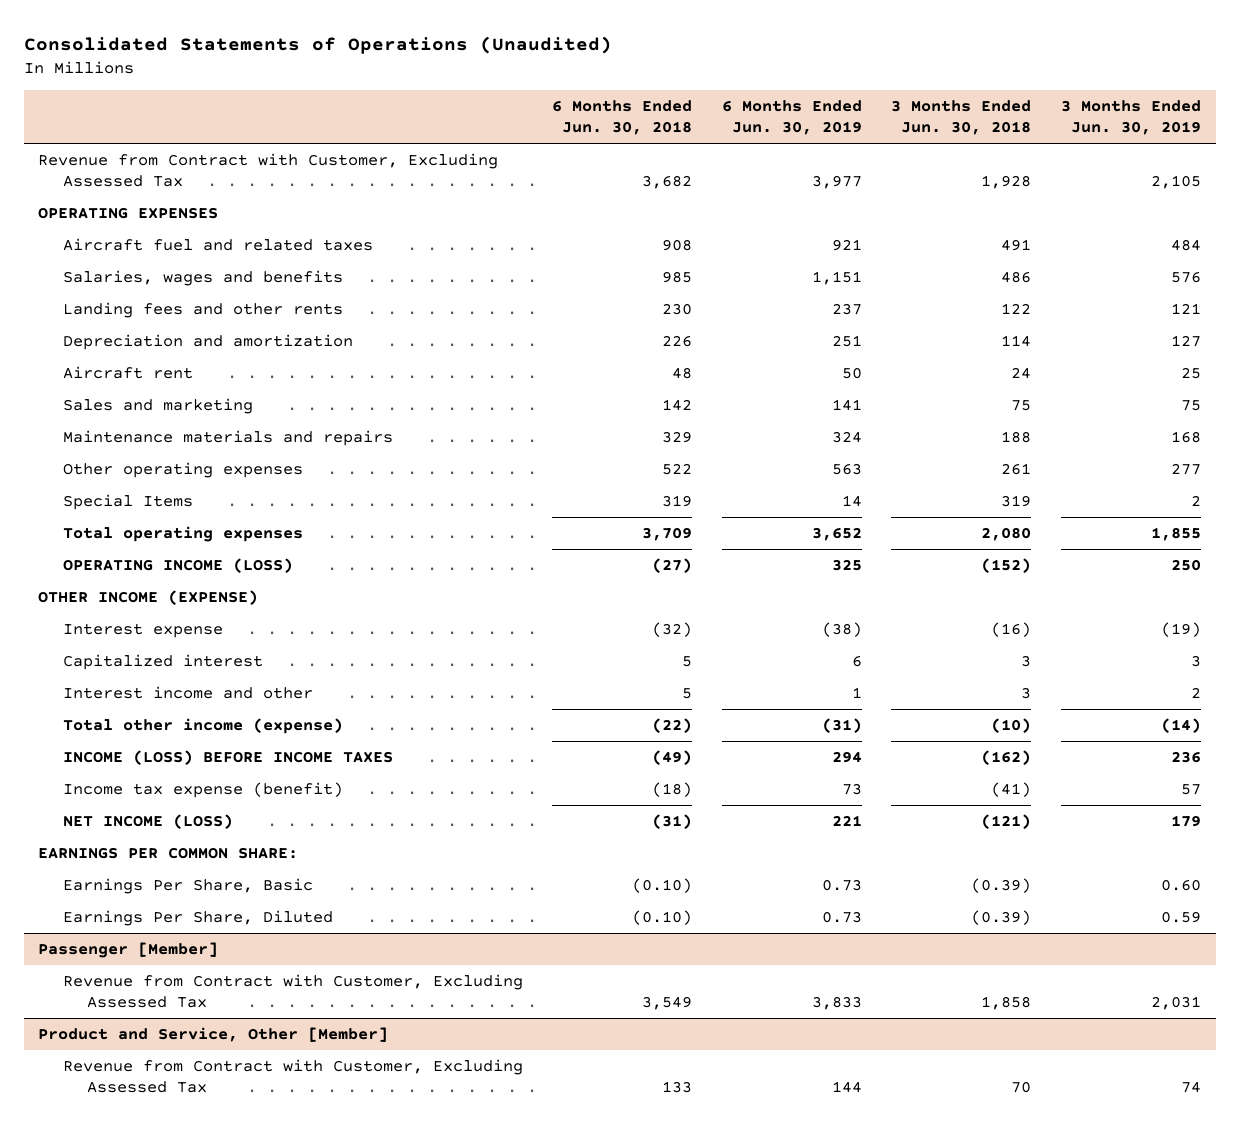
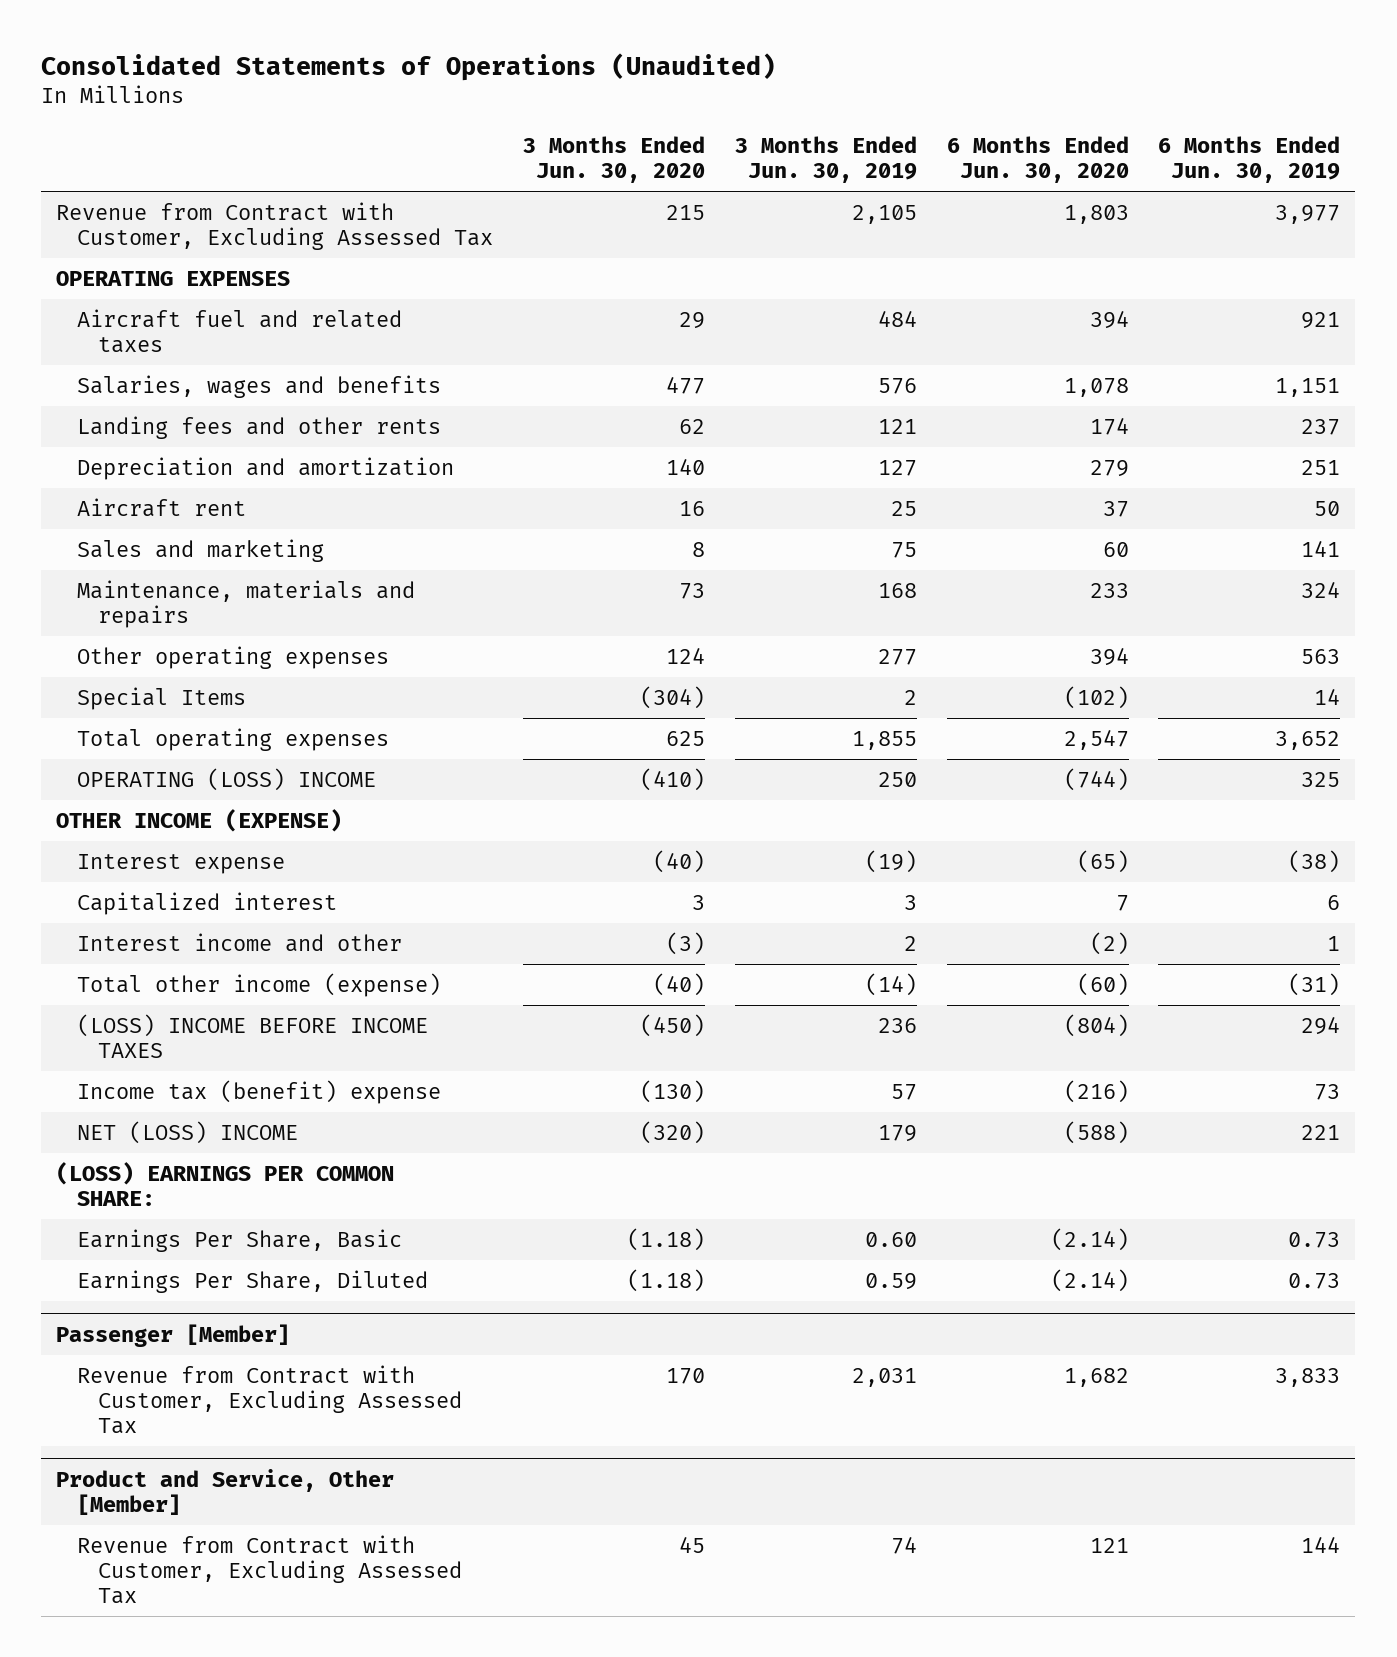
- | 6 Months Ended Jun. 30, 2018 | 6 Months Ended Jun. 30, 2019 | 3 Months Ended Jun. 30, 2018 | 3 Months Ended Jun. 30, 2019
+ | 3 Months Ended Jun. 30, 2020 | 3 Months Ended Jun. 30, 2019 | 6 Months Ended Jun. 30, 2020 | 6 Months Ended Jun. 30, 2019
- Maintenance materials and repairs | 329 | 324 | 188 | 168
+ Maintenance, materials and repairs | 73 | 168 | 233 | 324
- OPERATING INCOME (LOSS) | (27) | 325 | (152) | 250
+ OPERATING (LOSS) INCOME | (410) | 250 | (744) | 325
- INCOME (LOSS) BEFORE INCOME TAXES | (49) | 294 | (162) | 236
- Income tax expense (benefit) | (18) | 73 | (41) | 57
- NET INCOME (LOSS) | (31) | 221 | (121) | 179
- EARNINGS PER COMMON SHARE:
+ (LOSS) INCOME BEFORE INCOME TAXES | (450) | 236 | (804) | 294
+ Income tax (benefit) expense | (130) | 57 | (216) | 73
+ NET (LOSS) INCOME | (320) | 179 | (588) | 221
+ (LOSS) EARNINGS PER COMMON SHARE:

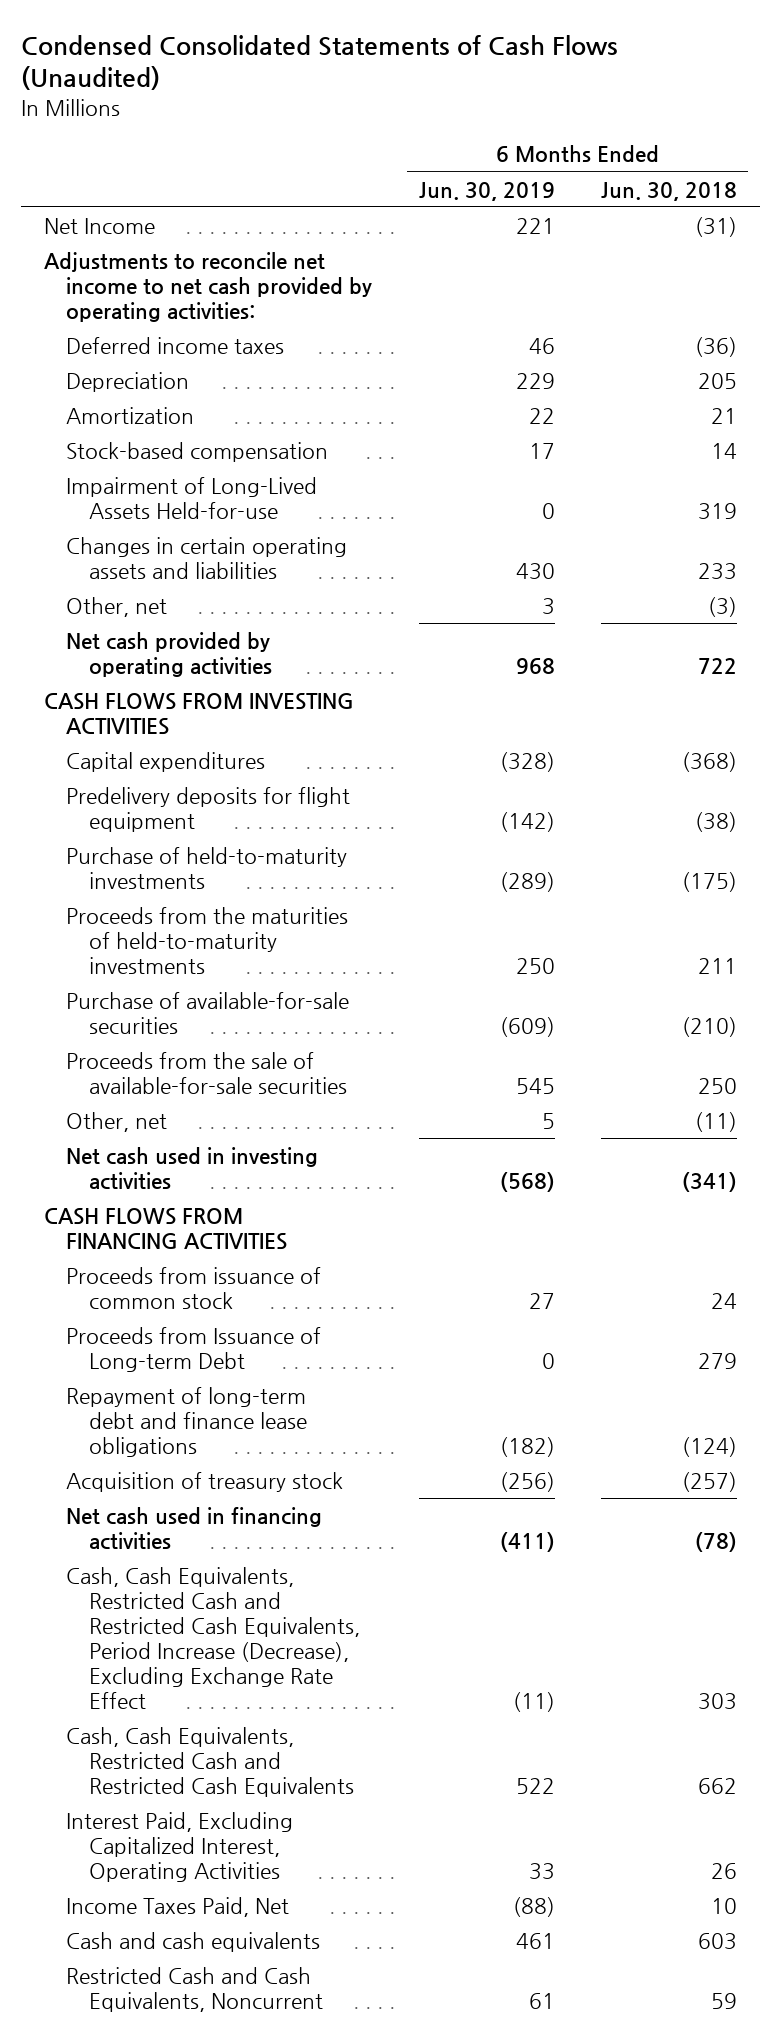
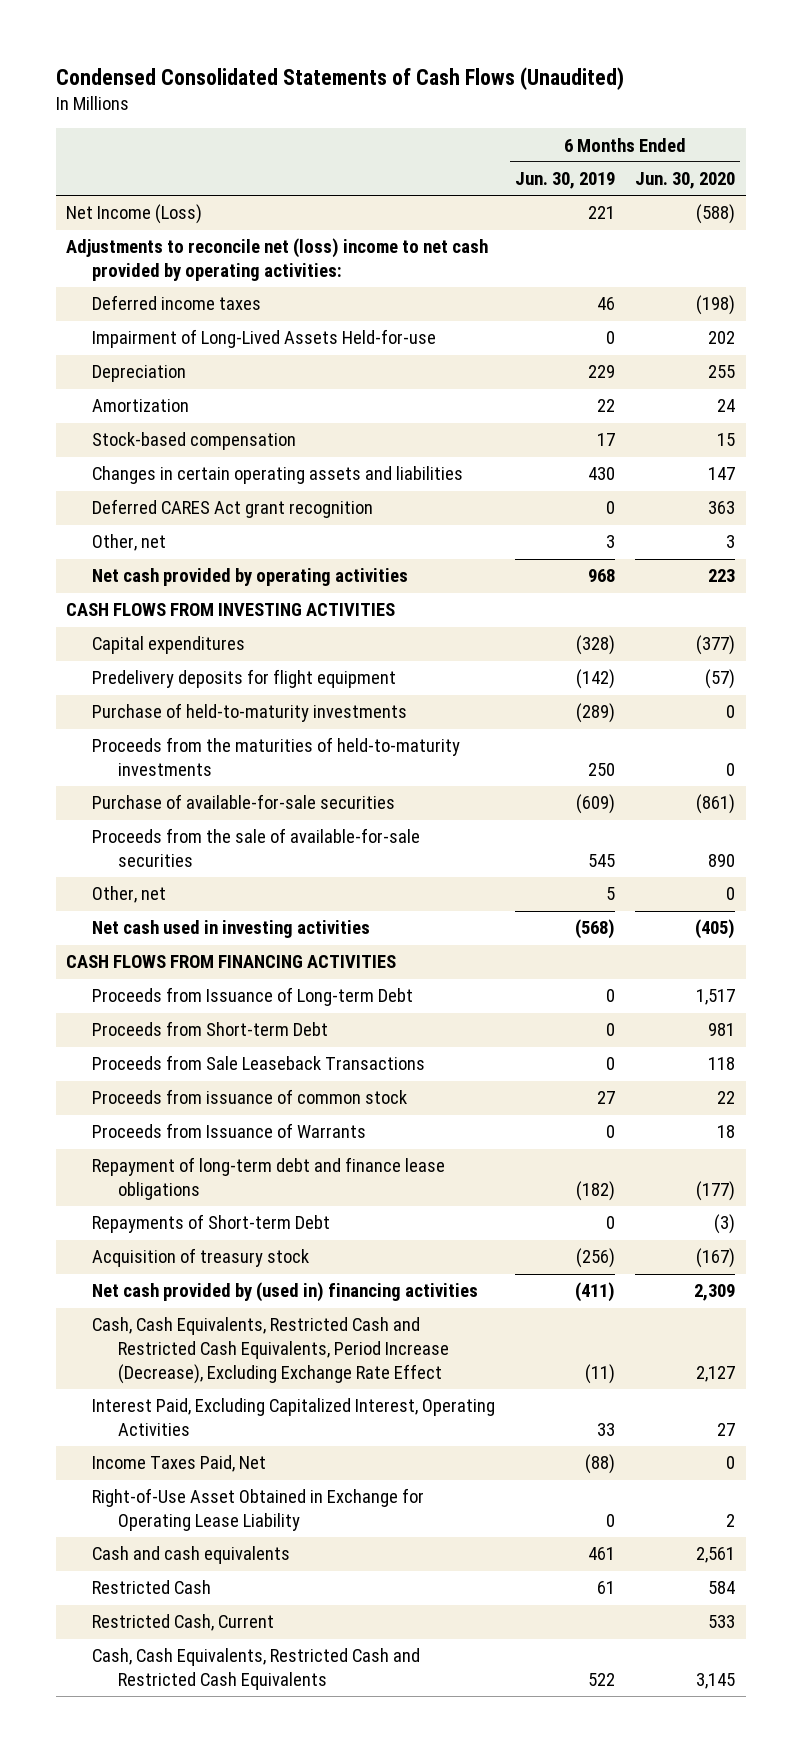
- | 6 Months Ended Jun. 30, 2019 | 6 Months Ended Jun. 30, 2018
+ | 6 Months Ended Jun. 30, 2019 | 6 Months Ended Jun. 30, 2020
- Net Income | 221 | (31)
- Adjustments to reconcile net income to net cash provided by operating activities:
+ Net Income (Loss) | 221 | (588)
+ Adjustments to reconcile net (loss) income to net cash provided by operating activities:
moved up: Impairment of Long-Lived Assets Held-for-use | 0 | 202
+ Deferred CARES Act grant recognition | 0 | 363
+ Proceeds from Short-term Debt | 0 | 981
+ Proceeds from Sale Leaseback Transactions | 0 | 118
moved down: Proceeds from issuance of common stock | 27 | 22
+ Proceeds from Issuance of Warrants | 0 | 18
+ Repayments of Short-term Debt | 0 | (3)
- Net cash used in financing activities | (411) | (78)
+ Net cash provided by (used in) financing activities | (411) | 2,309
+ Right-of-Use Asset Obtained in Exchange for Operating Lease Liability | 0 | 2
- Restricted Cash and Cash Equivalents, Noncurrent | 61 | 59
+ Restricted Cash | 61 | 584
+ Restricted Cash, Current | | 533
moved down: Cash, Cash Equivalents, Restricted Cash and Restricted Cash Equivalents | 522 | 3,145

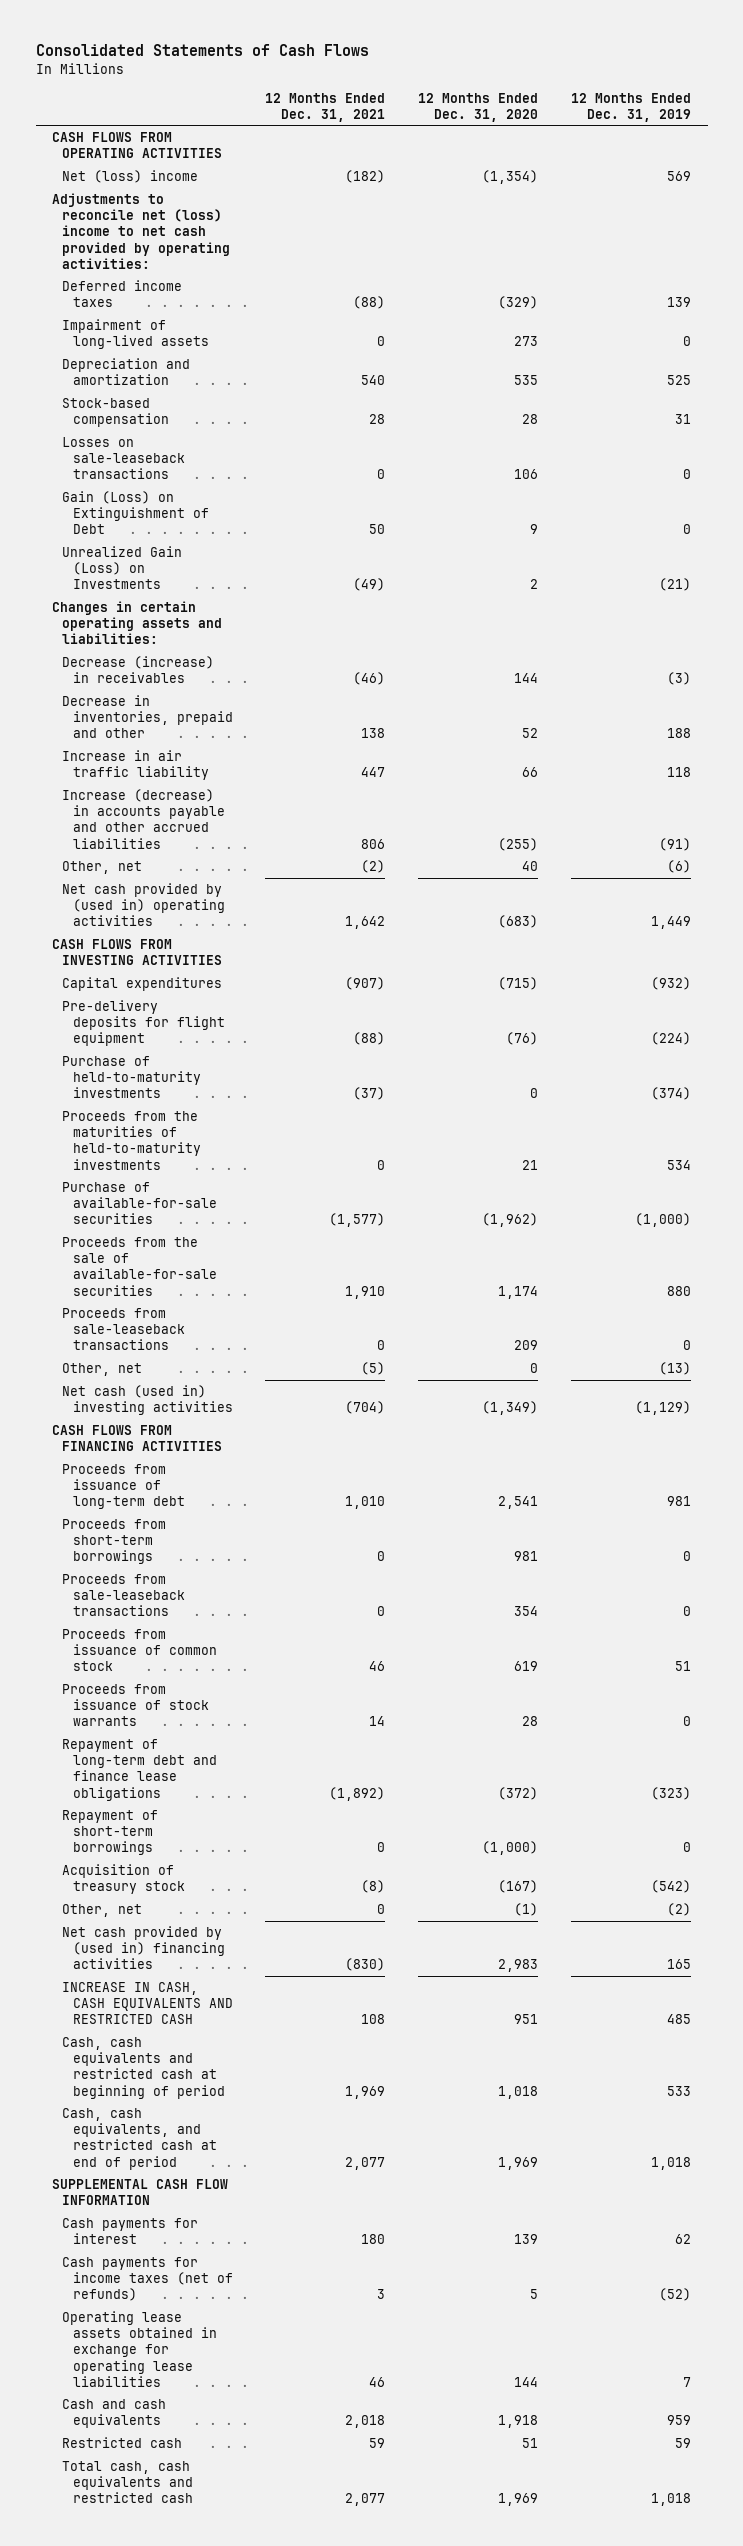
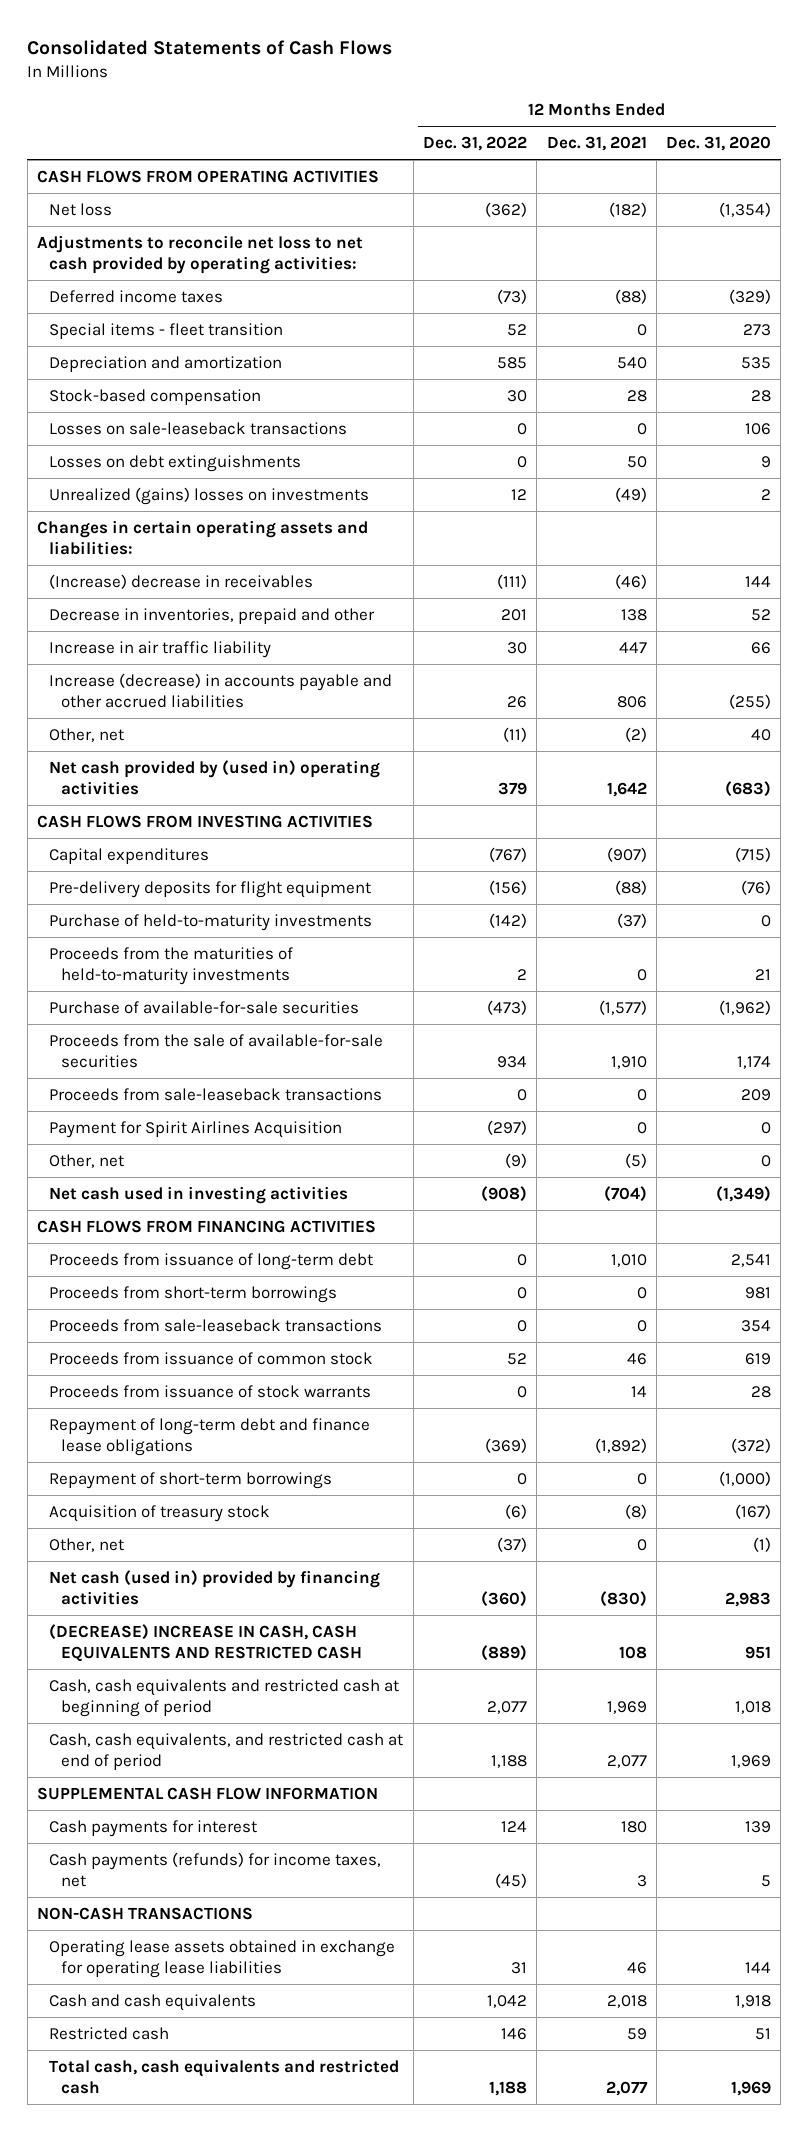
- | 12 Months Ended Dec. 31, 2021 | 12 Months Ended Dec. 31, 2020 | 12 Months Ended Dec. 31, 2019
+ | 12 Months Ended Dec. 31, 2022 | 12 Months Ended Dec. 31, 2021 | 12 Months Ended Dec. 31, 2020
- Net (loss) income | (182) | (1,354) | 569
- Adjustments to reconcile net (loss) income to net cash provided by operating activities:
+ Net loss | (362) | (182) | (1,354)
+ Adjustments to reconcile net loss to net cash provided by operating activities:
- Impairment of long-lived assets | 0 | 273 | 0
+ Special items - fleet transition | 52 | 0 | 273
- Gain (Loss) on Extinguishment of Debt | 50 | 9 | 0
- Unrealized Gain (Loss) on Investments | (49) | 2 | (21)
+ Losses on debt extinguishments | 0 | 50 | 9
+ Unrealized (gains) losses on investments | 12 | (49) | 2
- Decrease (increase) in receivables | (46) | 144 | (3)
+ (Increase) decrease in receivables | (111) | (46) | 144
+ Payment for Spirit Airlines Acquisition | (297) | 0 | 0
- Net cash (used in) investing activities | (704) | (1,349) | (1,129)
+ Net cash used in investing activities | (908) | (704) | (1,349)
- Net cash provided by (used in) financing activities | (830) | 2,983 | 165
- INCREASE IN CASH, CASH EQUIVALENTS AND RESTRICTED CASH | 108 | 951 | 485
+ Net cash (used in) provided by financing activities | (360) | (830) | 2,983
+ (DECREASE) INCREASE IN CASH, CASH EQUIVALENTS AND RESTRICTED CASH | (889) | 108 | 951
- Cash payments for income taxes (net of refunds) | 3 | 5 | (52)
+ Cash payments (refunds) for income taxes, net | (45) | 3 | 5
+ NON-CASH TRANSACTIONS

